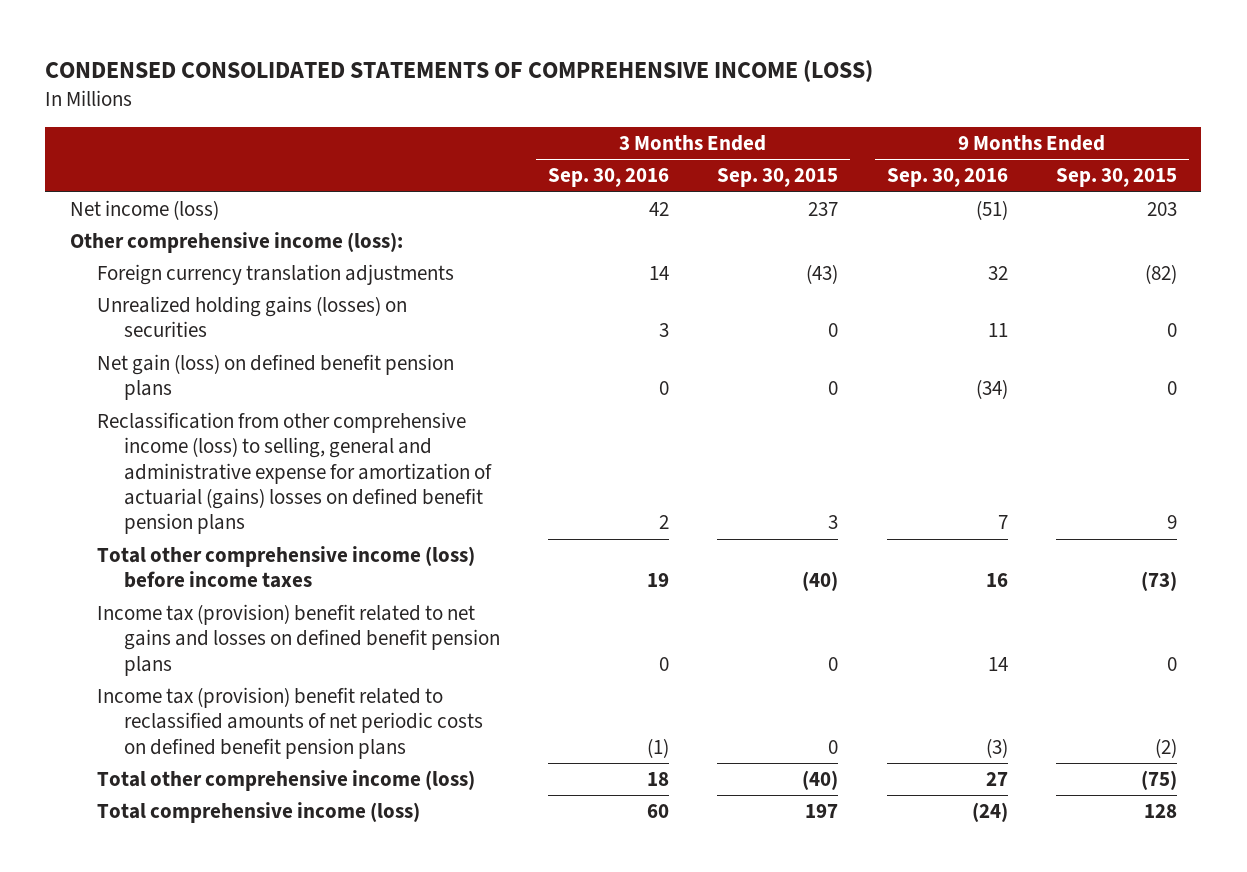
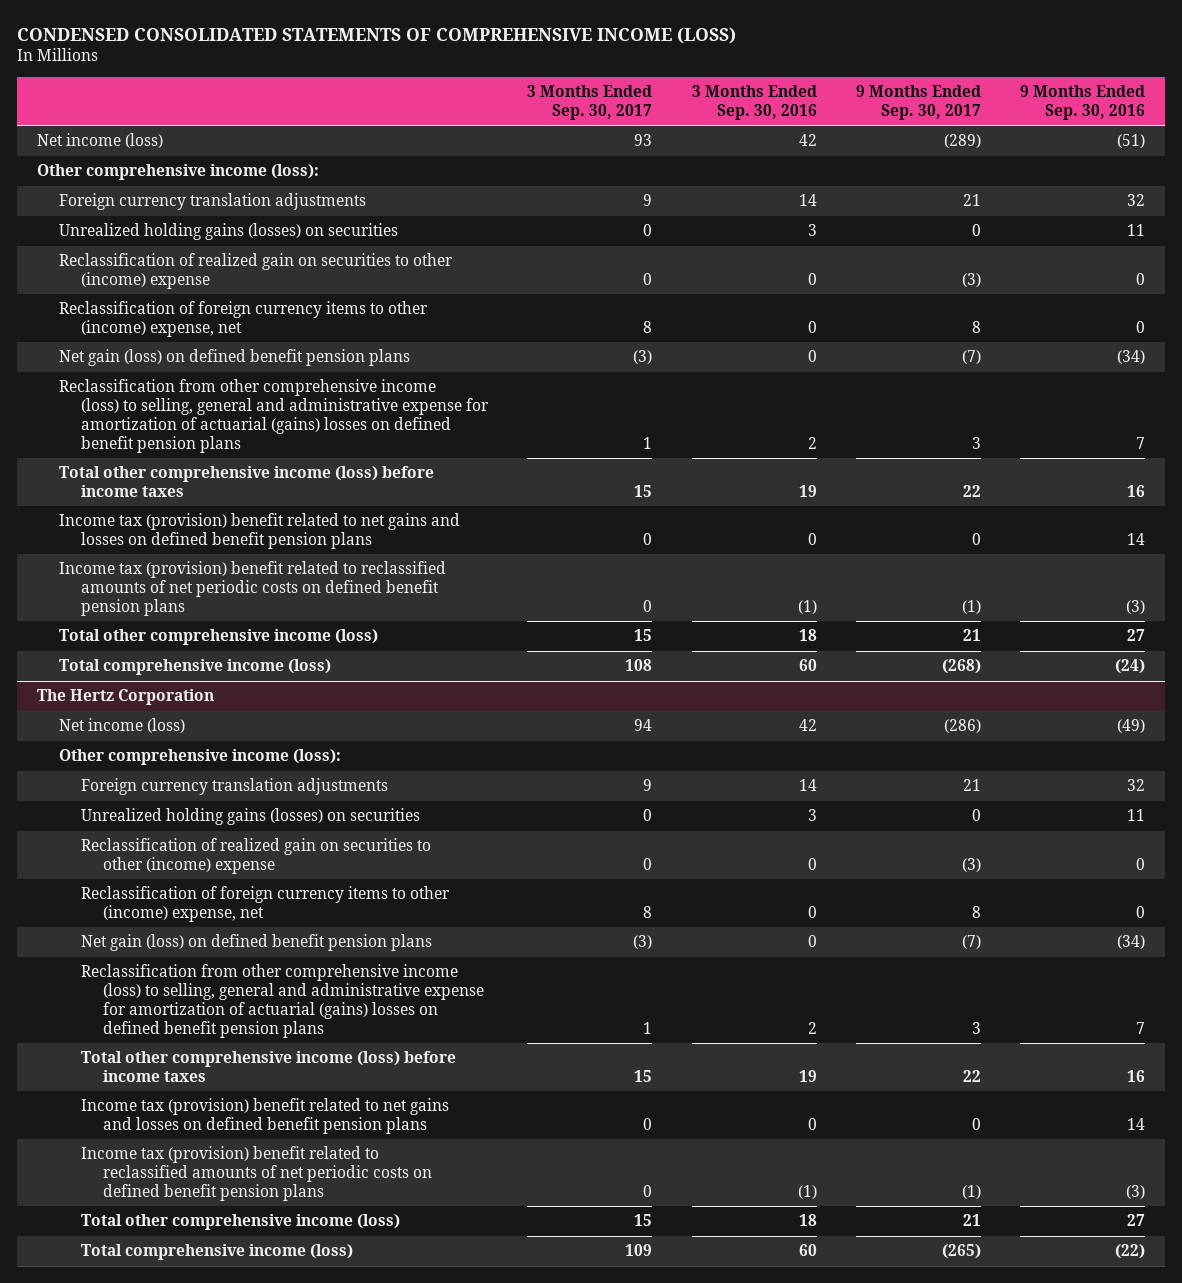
- | 3 Months Ended Sep. 30, 2016 | 3 Months Ended Sep. 30, 2015 | 9 Months Ended Sep. 30, 2016 | 9 Months Ended Sep. 30, 2015
+ | 3 Months Ended Sep. 30, 2017 | 3 Months Ended Sep. 30, 2016 | 9 Months Ended Sep. 30, 2017 | 9 Months Ended Sep. 30, 2016
+ Reclassification of realized gain on securities to other (income) expense | 0 | 0 | (3) | 0
+ Reclassification of foreign currency items to other (income) expense, net | 8 | 0 | 8 | 0
+ The Hertz Corporation
+ Net income (loss) | 94 | 42 | (286) | (49)
+ Other comprehensive income (loss):
+ Foreign currency translation adjustments | 9 | 14 | 21 | 32
+ Unrealized holding gains (losses) on securities | 0 | 3 | 0 | 11
+ Reclassification of realized gain on securities to other (income) expense | 0 | 0 | (3) | 0
+ Reclassification of foreign currency items to other (income) expense, net | 8 | 0 | 8 | 0
+ Net gain (loss) on defined benefit pension plans | (3) | 0 | (7) | (34)
+ Reclassification from other comprehensive income (loss) to selling, general and administrative expense for amortization of actuarial (gains) losses on defined benefit pension plans | 1 | 2 | 3 | 7
+ Total other comprehensive income (loss) before income taxes | 15 | 19 | 22 | 16
+ Income tax (provision) benefit related to net gains and losses on defined benefit pension plans | 0 | 0 | 0 | 14
+ Income tax (provision) benefit related to reclassified amounts of net periodic costs on defined benefit pension plans | 0 | (1) | (1) | (3)
+ Total other comprehensive income (loss) | 15 | 18 | 21 | 27
+ Total comprehensive income (loss) | 109 | 60 | (265) | (22)

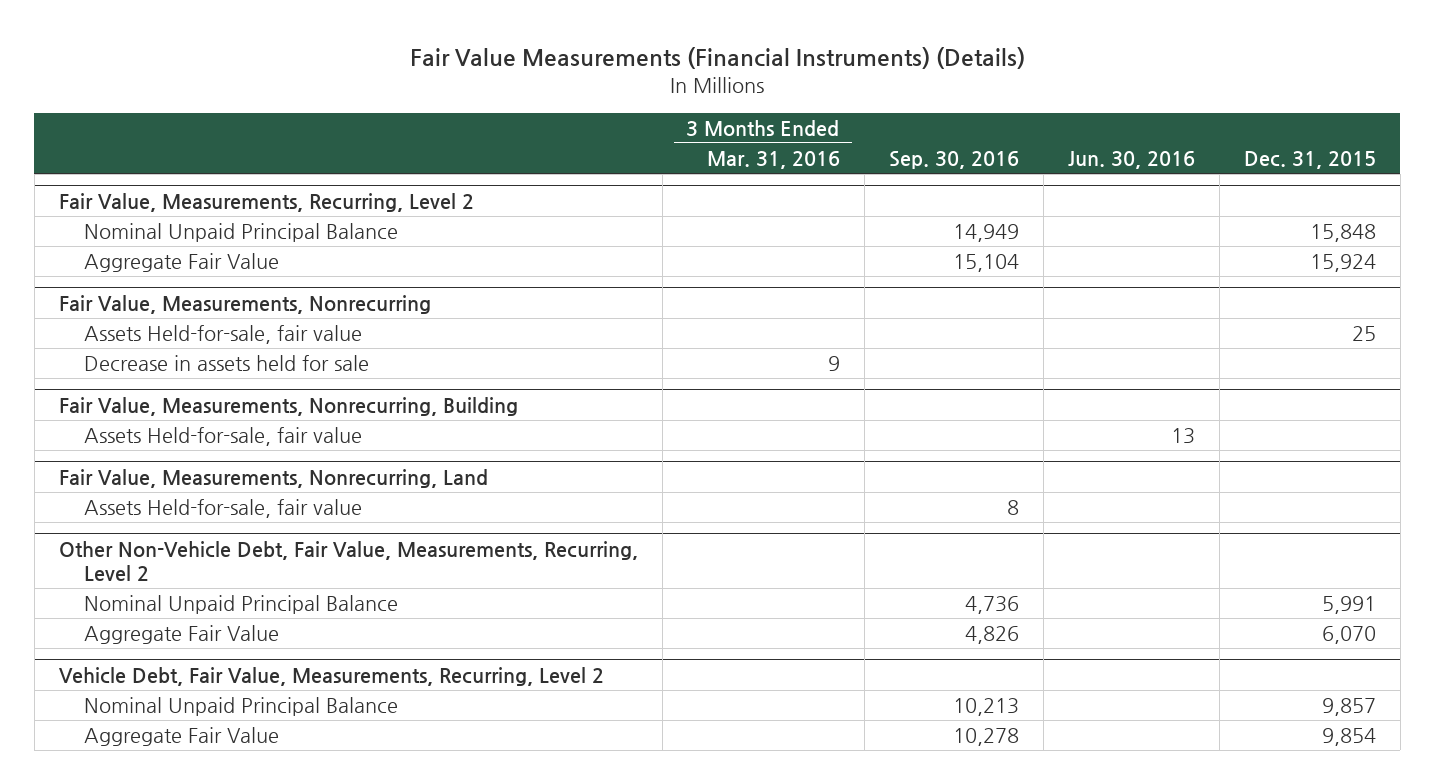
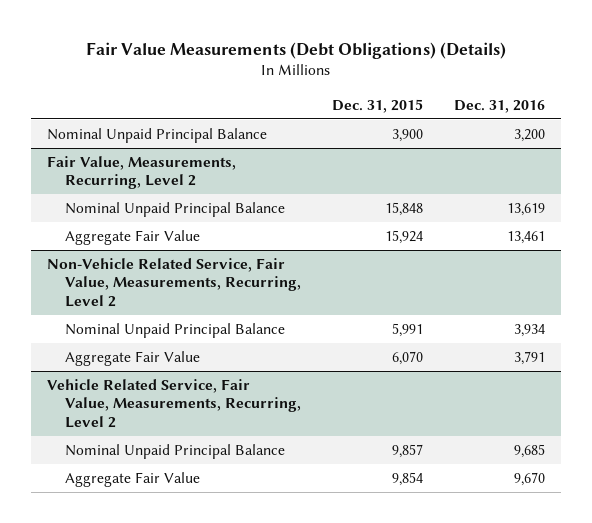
- Fair Value Measurements (Financial Instruments) (Details)
+ Fair Value Measurements (Debt Obligations) (Details)
- | 3 Months Ended Mar. 31, 2016 | Sep. 30, 2016 | Jun. 30, 2016 | Dec. 31, 2015
+ | Dec. 31, 2015 | Dec. 31, 2016
+ Nominal Unpaid Principal Balance | 3,900 | 3,200
- Fair Value, Measurements, Nonrecurring
- Assets Held-for-sale, fair value | | | | 25
- Decrease in assets held for sale | 9 | | |
- Fair Value, Measurements, Nonrecurring, Building
- Assets Held-for-sale, fair value | | | 13 |
- Fair Value, Measurements, Nonrecurring, Land
- Assets Held-for-sale, fair value | | 8 | |
- Other Non-Vehicle Debt, Fair Value, Measurements, Recurring, Level 2
+ Non-Vehicle Related Service, Fair Value, Measurements, Recurring, Level 2
- Vehicle Debt, Fair Value, Measurements, Recurring, Level 2
+ Vehicle Related Service, Fair Value, Measurements, Recurring, Level 2

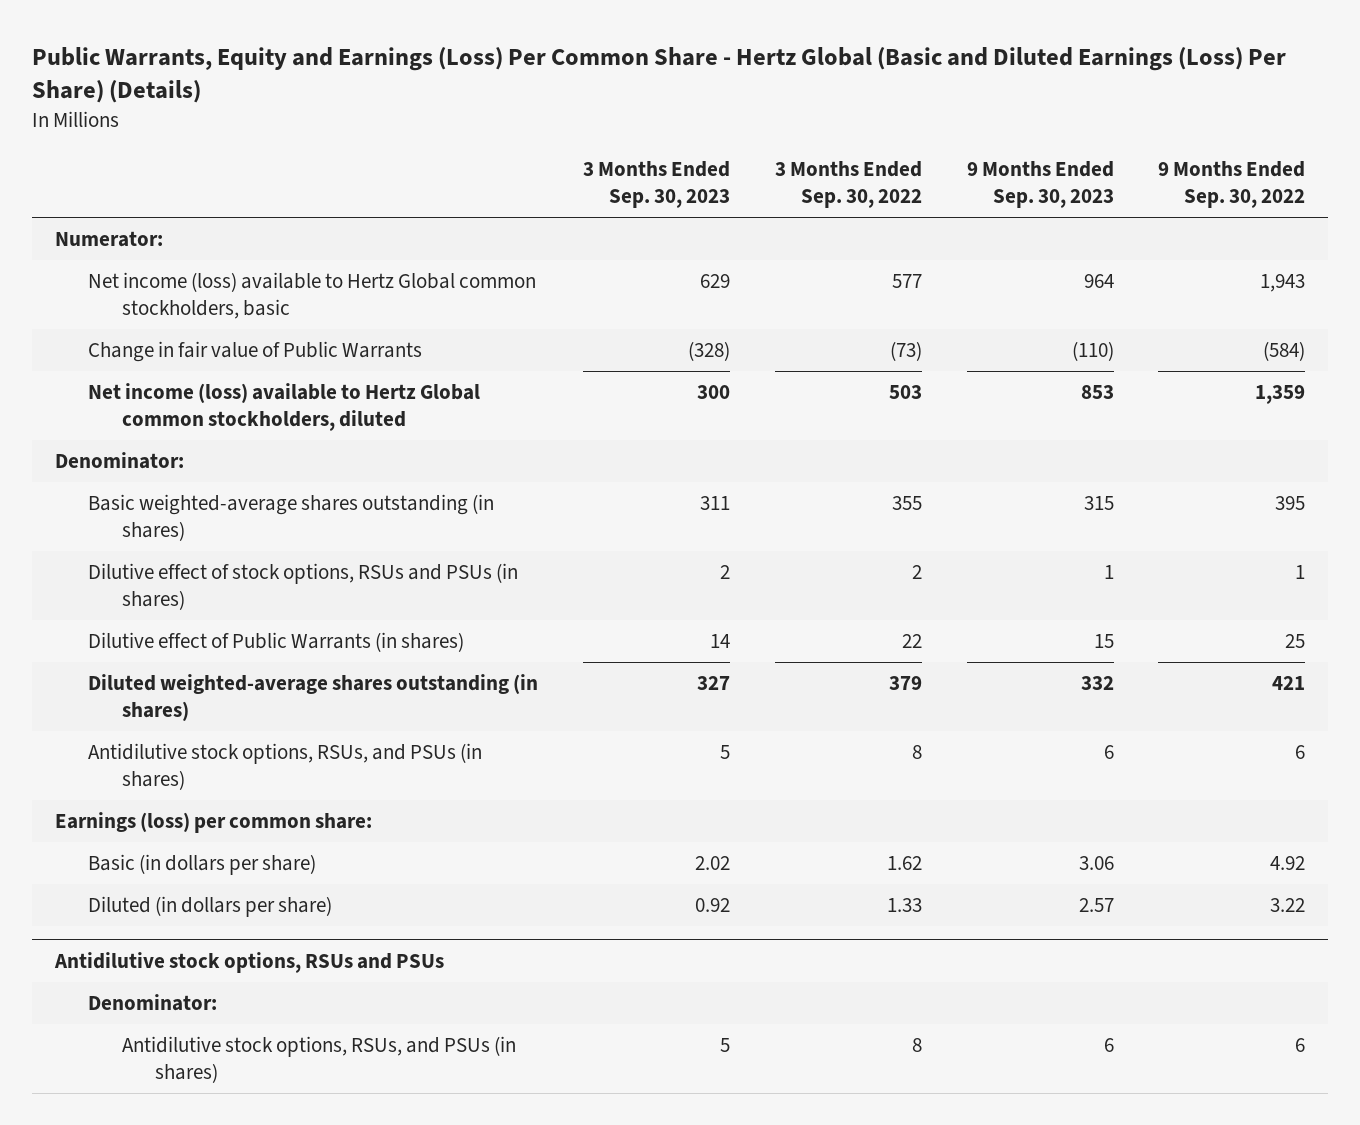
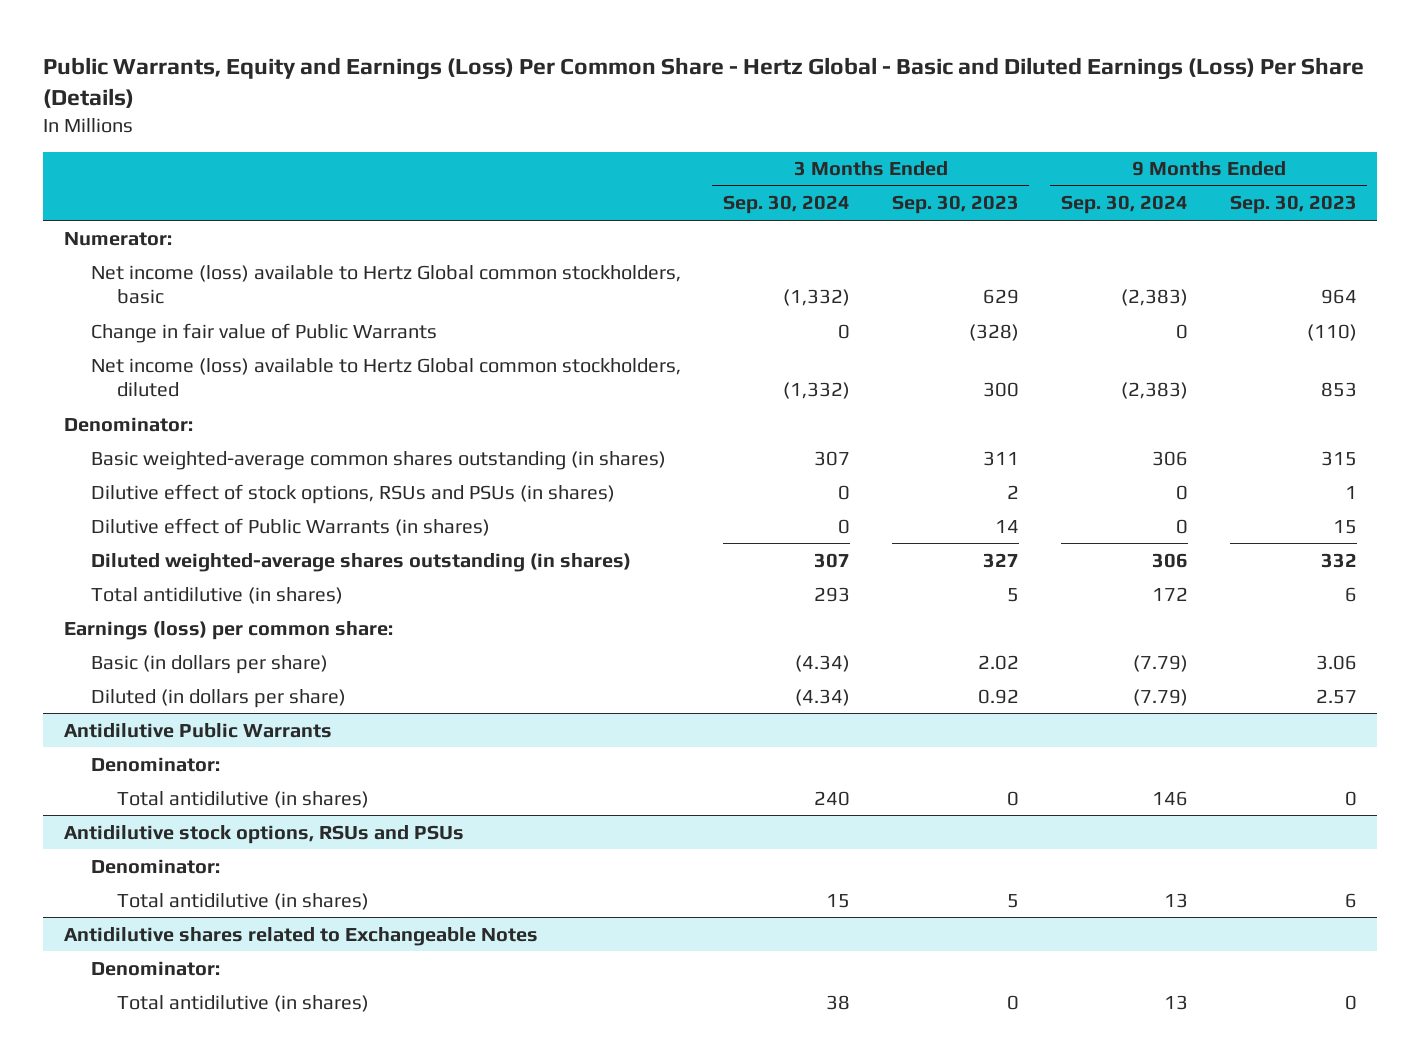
- Public Warrants, Equity and Earnings (Loss) Per Common Share - Hertz Global (Basic and Diluted Earnings (Loss) Per Share) (Details)
+ Public Warrants, Equity and Earnings (Loss) Per Common Share - Hertz Global - Basic and Diluted Earnings (Loss) Per Share (Details)
- | 3 Months Ended Sep. 30, 2023 | 3 Months Ended Sep. 30, 2022 | 9 Months Ended Sep. 30, 2023 | 9 Months Ended Sep. 30, 2022
+ | 3 Months Ended Sep. 30, 2024 | 3 Months Ended Sep. 30, 2023 | 9 Months Ended Sep. 30, 2024 | 9 Months Ended Sep. 30, 2023
- Basic weighted-average shares outstanding (in shares) | 311 | 355 | 315 | 395
+ Basic weighted-average common shares outstanding (in shares) | 307 | 311 | 306 | 315
- Antidilutive stock options, RSUs, and PSUs (in shares) | 5 | 8 | 6 | 6
+ Total antidilutive (in shares) | 293 | 5 | 172 | 6
+ Antidilutive Public Warrants
+ Denominator:
+ Total antidilutive (in shares) | 240 | 0 | 146 | 0
@ Antidilutive stock options, RSUs and PSUs
- Antidilutive stock options, RSUs, and PSUs (in shares) | 5 | 8 | 6 | 6
+ Total antidilutive (in shares) | 15 | 5 | 13 | 6
+ Antidilutive shares related to Exchangeable Notes
+ Denominator:
+ Total antidilutive (in shares) | 38 | 0 | 13 | 0

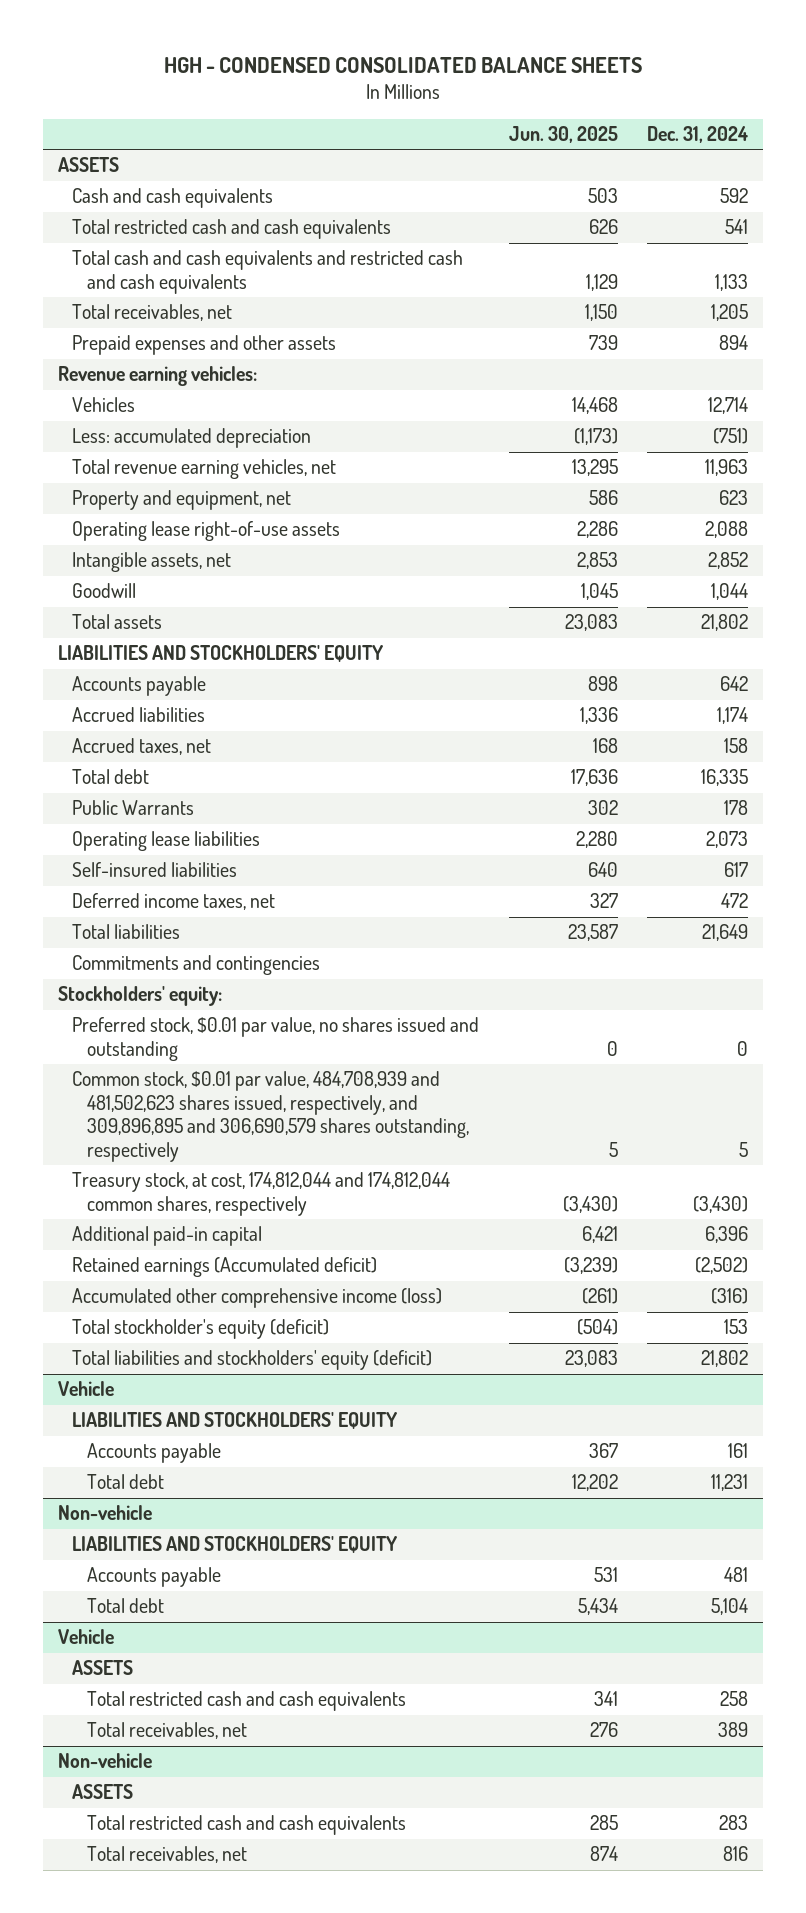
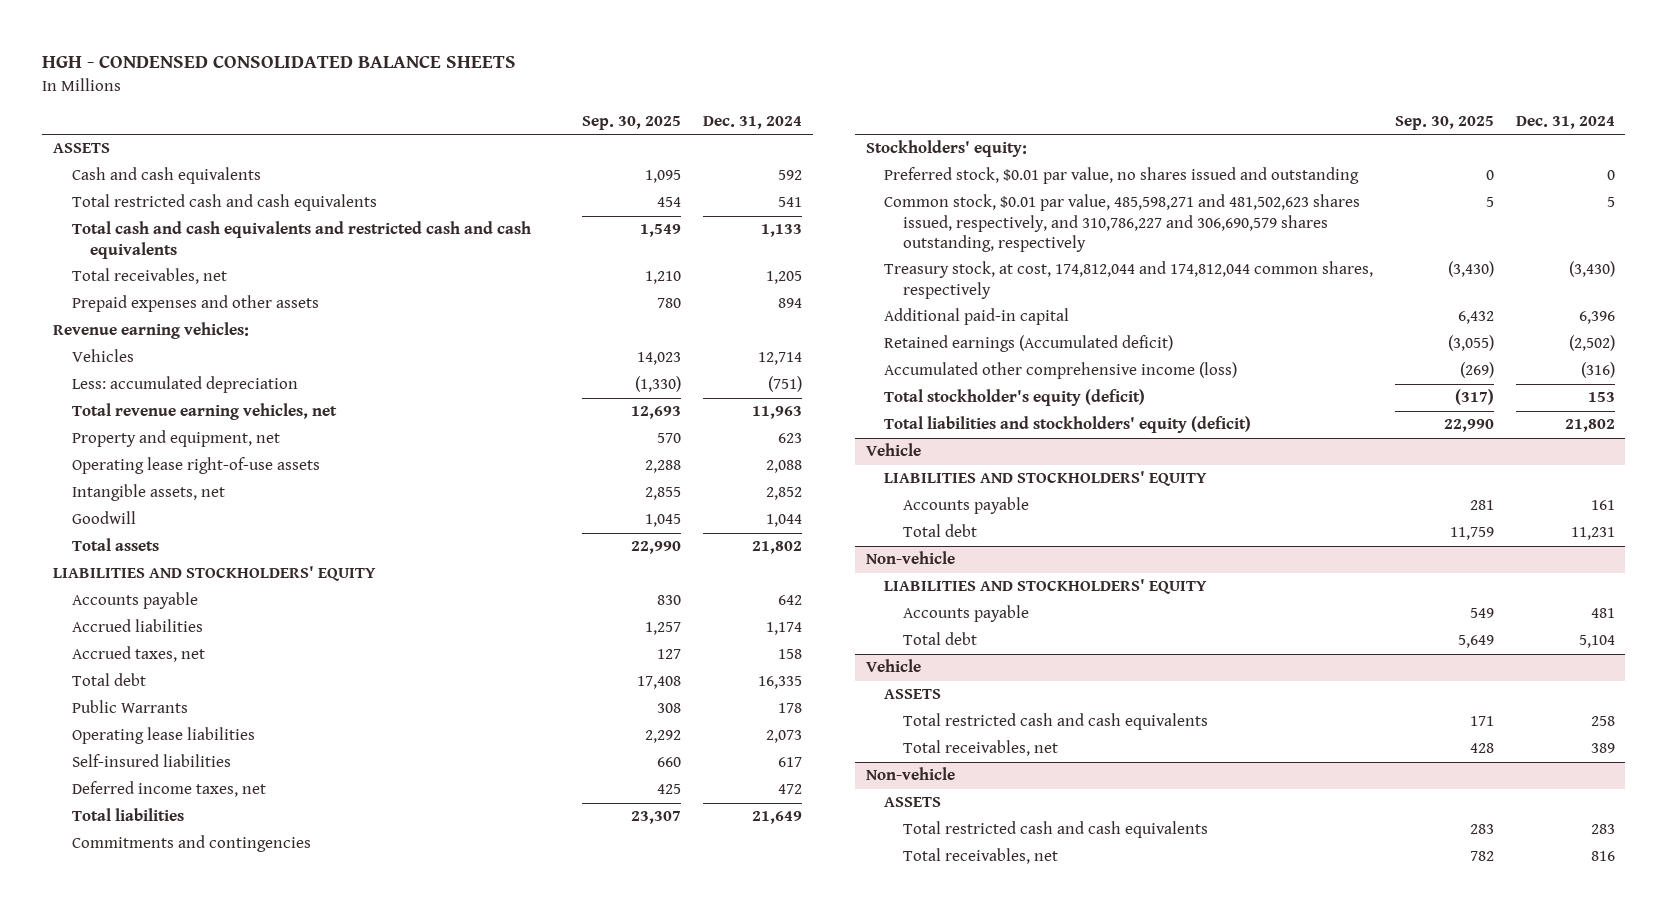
- | Jun. 30, 2025 | Dec. 31, 2024
+ | Sep. 30, 2025 | Dec. 31, 2024
- Common stock, $0.01 par value, 484,708,939 and 481,502,623 shares issued, respectively, and 309,896,895 and 306,690,579 shares outstanding, respectively | 5 | 5
+ Common stock, $0.01 par value, 485,598,271 and 481,502,623 shares issued, respectively, and 310,786,227 and 306,690,579 shares outstanding, respectively | 5 | 5

